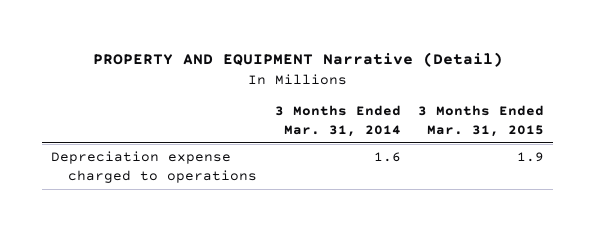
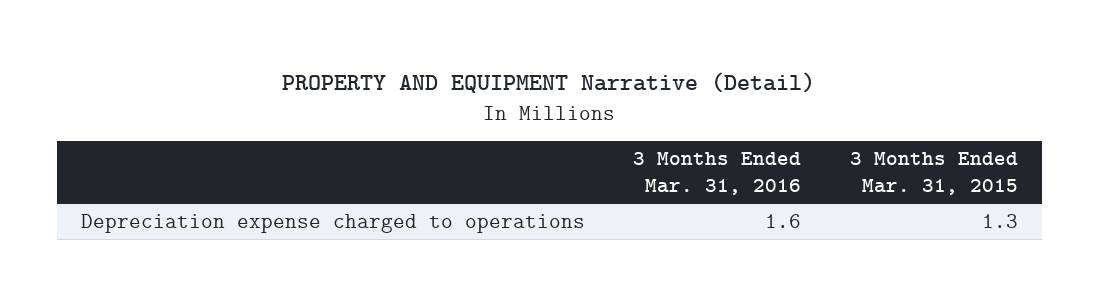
- | 3 Months Ended Mar. 31, 2014 | 3 Months Ended Mar. 31, 2015
+ | 3 Months Ended Mar. 31, 2016 | 3 Months Ended Mar. 31, 2015
- Depreciation expense charged to operations | 1.6 | 1.9
+ Depreciation expense charged to operations | 1.6 | 1.3

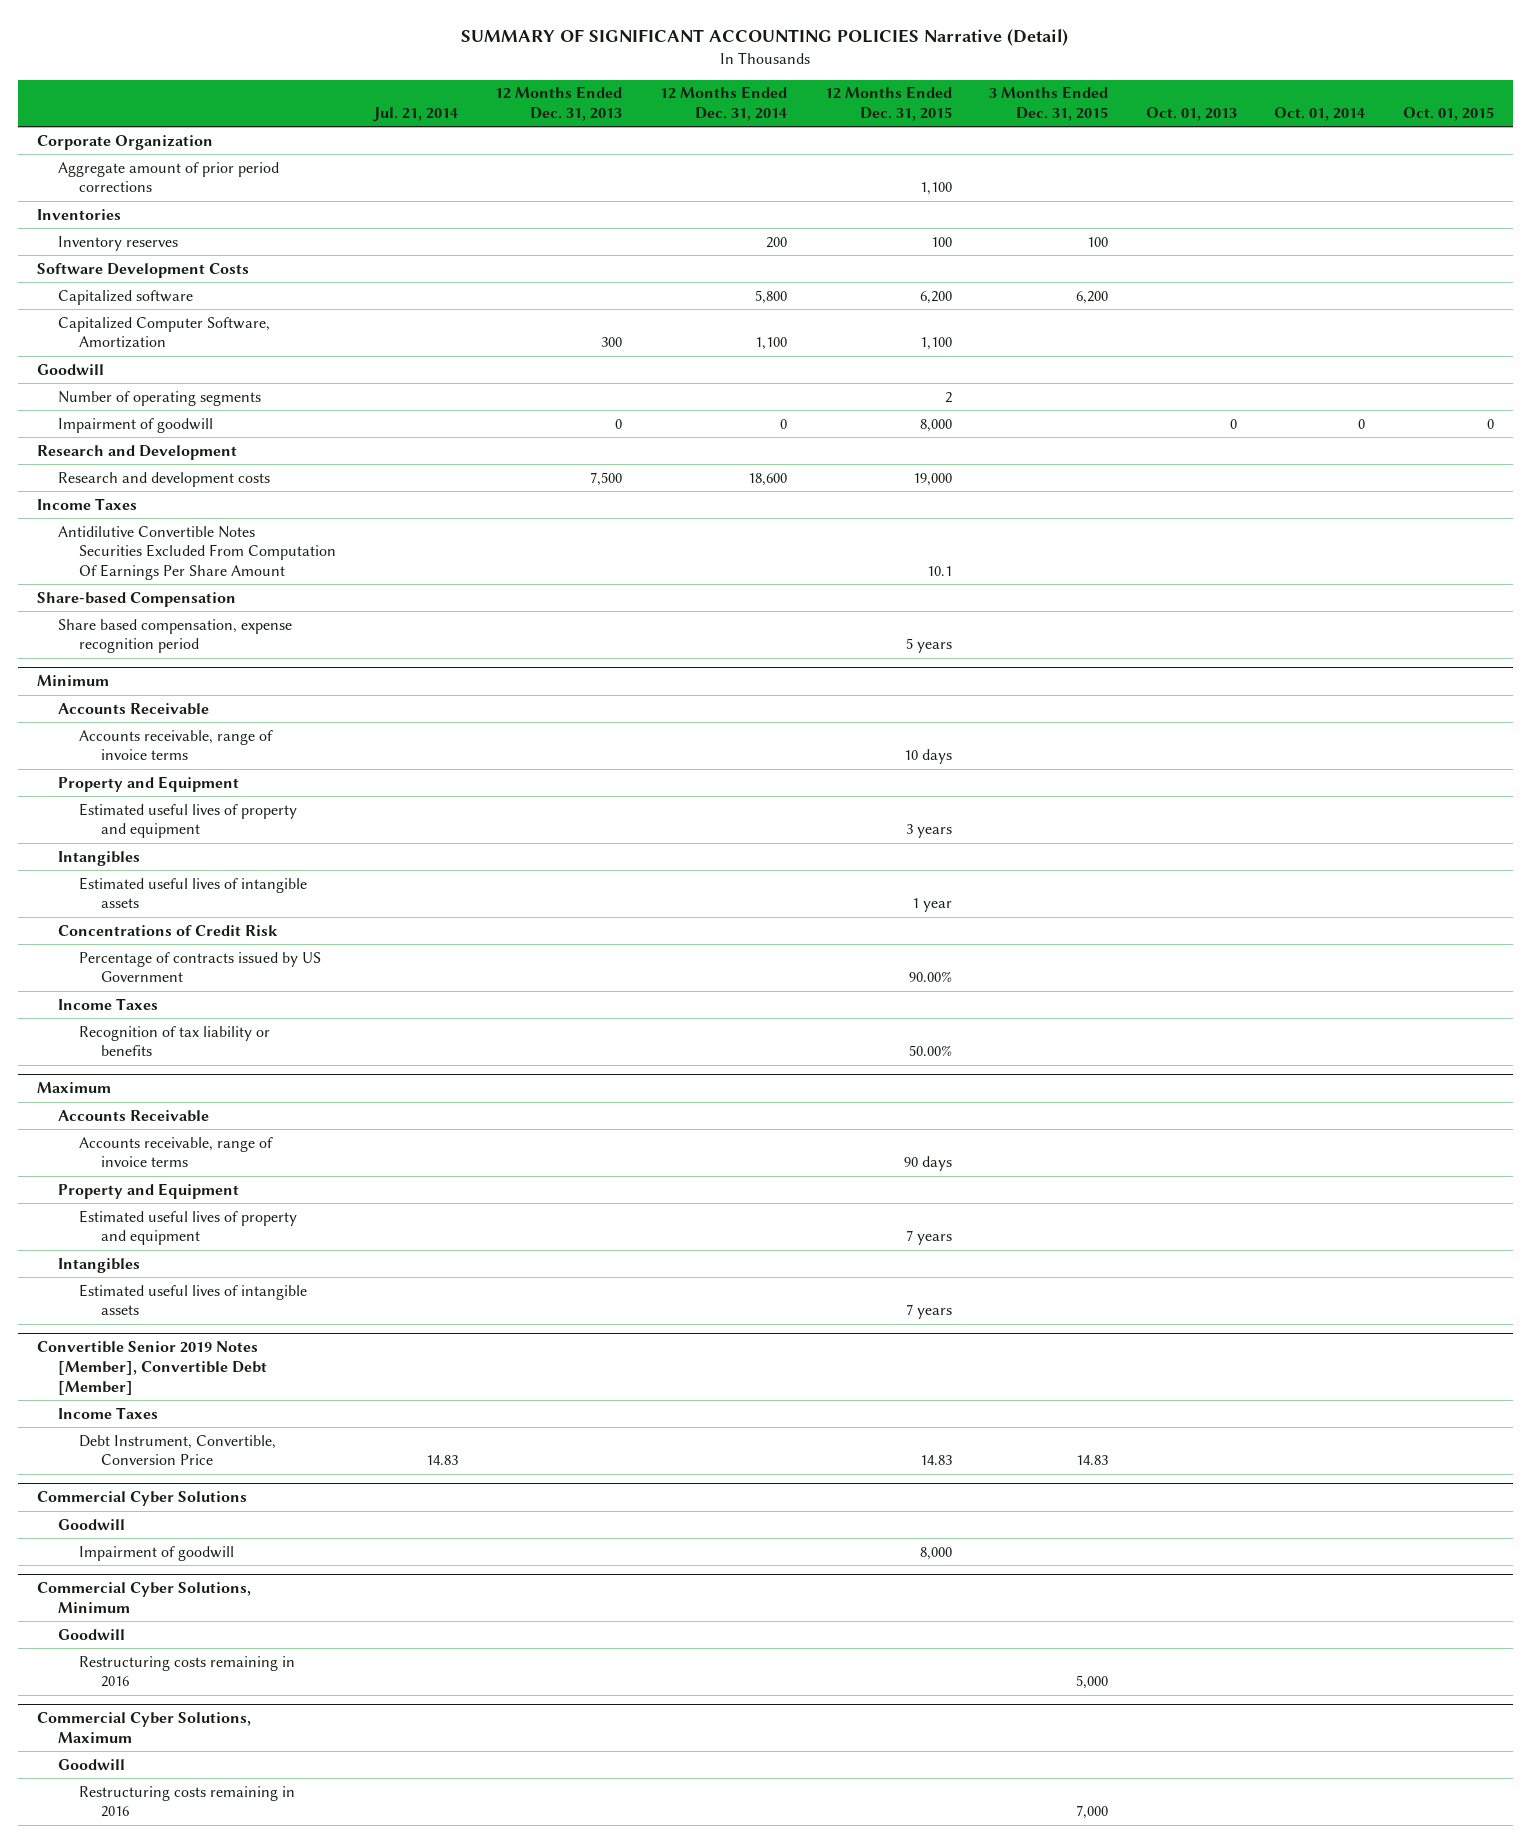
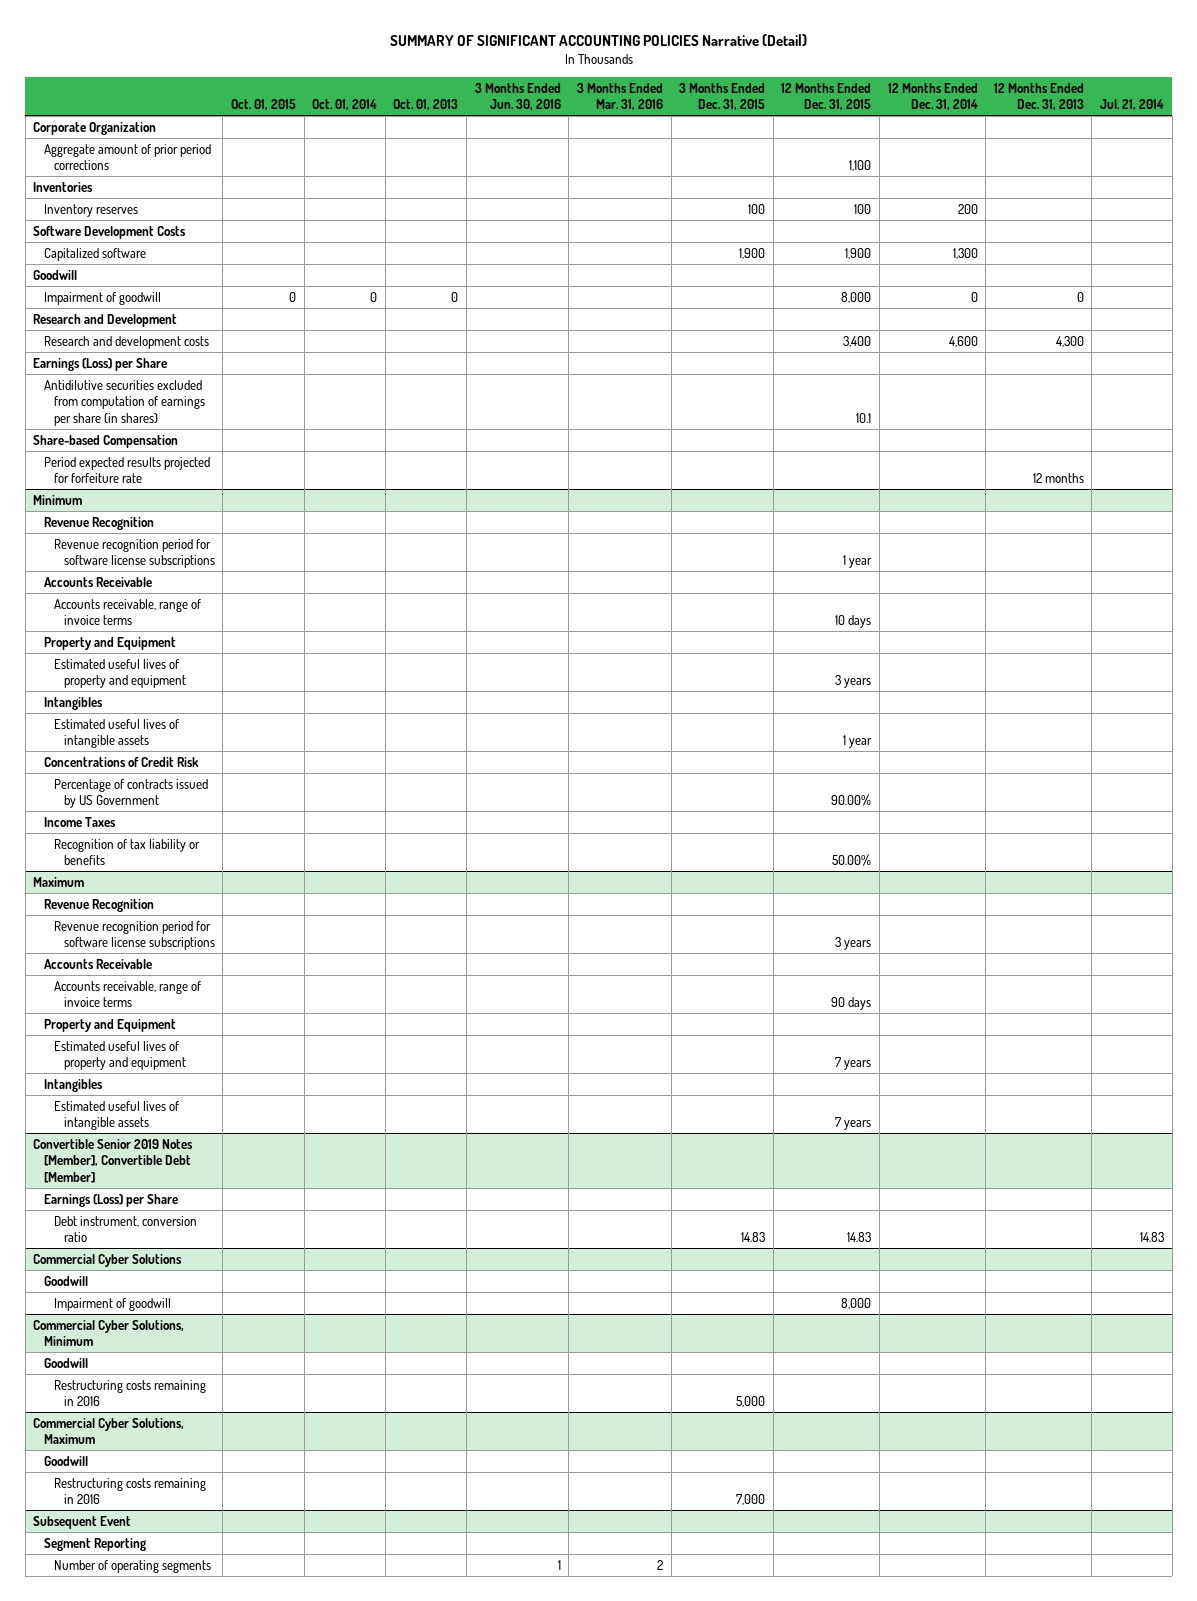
- | Jul. 21, 2014 | 12 Months Ended Dec. 31, 2013 | 12 Months Ended Dec. 31, 2014 | 12 Months Ended Dec. 31, 2015 | 3 Months Ended Dec. 31, 2015 | Oct. 01, 2013 | Oct. 01, 2014 | Oct. 01, 2015
+ | Oct. 01, 2015 | Oct. 01, 2014 | Oct. 01, 2013 | 3 Months Ended Jun. 30, 2016 | 3 Months Ended Mar. 31, 2016 | 3 Months Ended Dec. 31, 2015 | 12 Months Ended Dec. 31, 2015 | 12 Months Ended Dec. 31, 2014 | 12 Months Ended Dec. 31, 2013 | Jul. 21, 2014
- Capitalized software | | | 5,800 | 6,200 | 6,200 | | |
- Capitalized Computer Software, Amortization | | 300 | 1,100 | 1,100 | | | |
+ Capitalized software | | | | | | 1,900 | 1,900 | 1,300 | |
- Number of operating segments | | | | 2 | | | |
- Research and development costs | | 7,500 | 18,600 | 19,000 | | | |
- Income Taxes
- Antidilutive Convertible Notes Securities Excluded From Computation Of Earnings Per Share Amount | | | | 10.1 | | | |
+ Research and development costs | | | | | | | 3,400 | 4,600 | 4,300 |
+ Earnings (Loss) per Share
+ Antidilutive securities excluded from computation of earnings per share (in shares) | | | | | | | 10.1 | | |
- Share based compensation, expense recognition period | | | | 5 years | | | |
+ Period expected results projected for forfeiture rate | | | | | | | | | 12 months |
@ Minimum
+ Revenue Recognition
+ Revenue recognition period for software license subscriptions | | | | | | | 1 year | | |
@ Maximum
+ Revenue Recognition
+ Revenue recognition period for software license subscriptions | | | | | | | 3 years | | |
@ Convertible Senior 2019 Notes [Member], Convertible Debt [Member]
- Income Taxes
- Debt Instrument, Convertible, Conversion Price | 14.83 | | | 14.83 | 14.83 | | |
+ Earnings (Loss) per Share
+ Debt instrument, conversion ratio | | | | | | 14.83 | 14.83 | | | 14.83
+ Subsequent Event
+ Segment Reporting
+ Number of operating segments | | | | 1 | 2 | | | | |

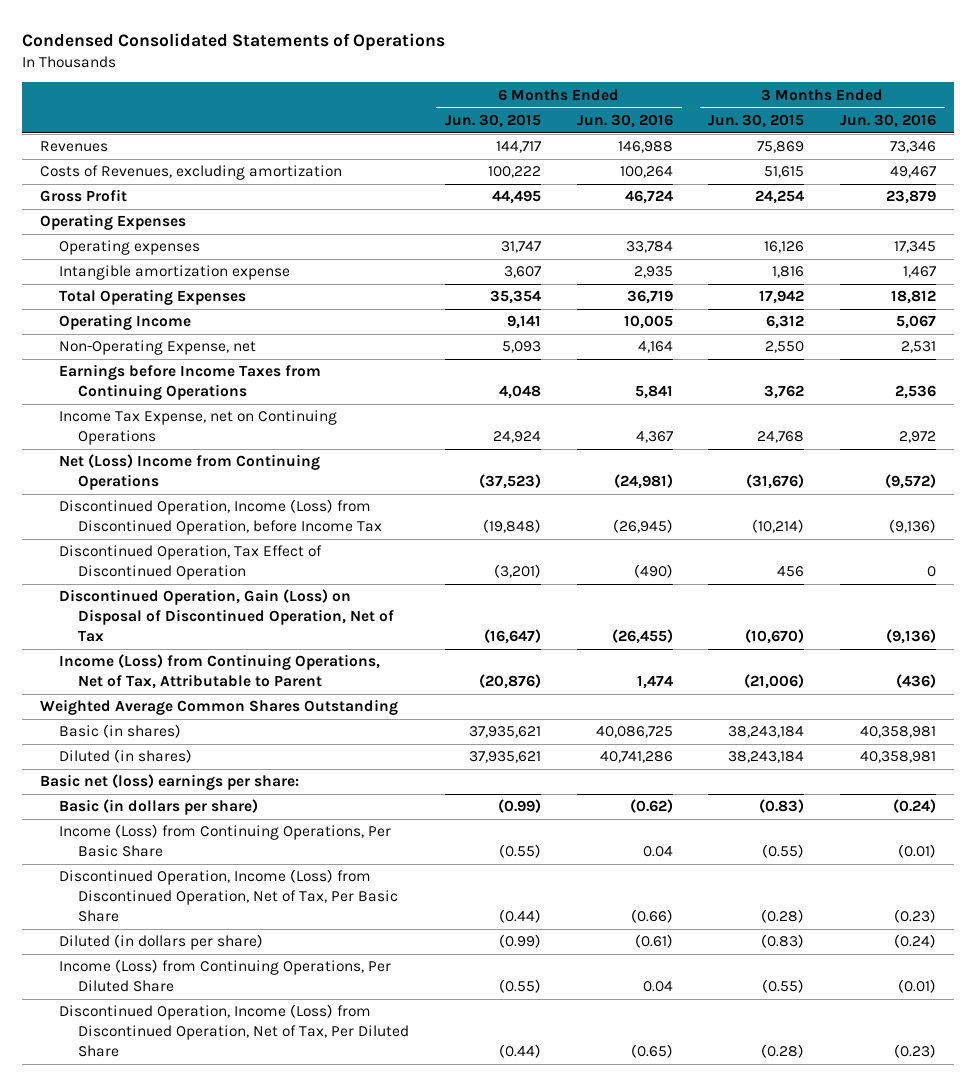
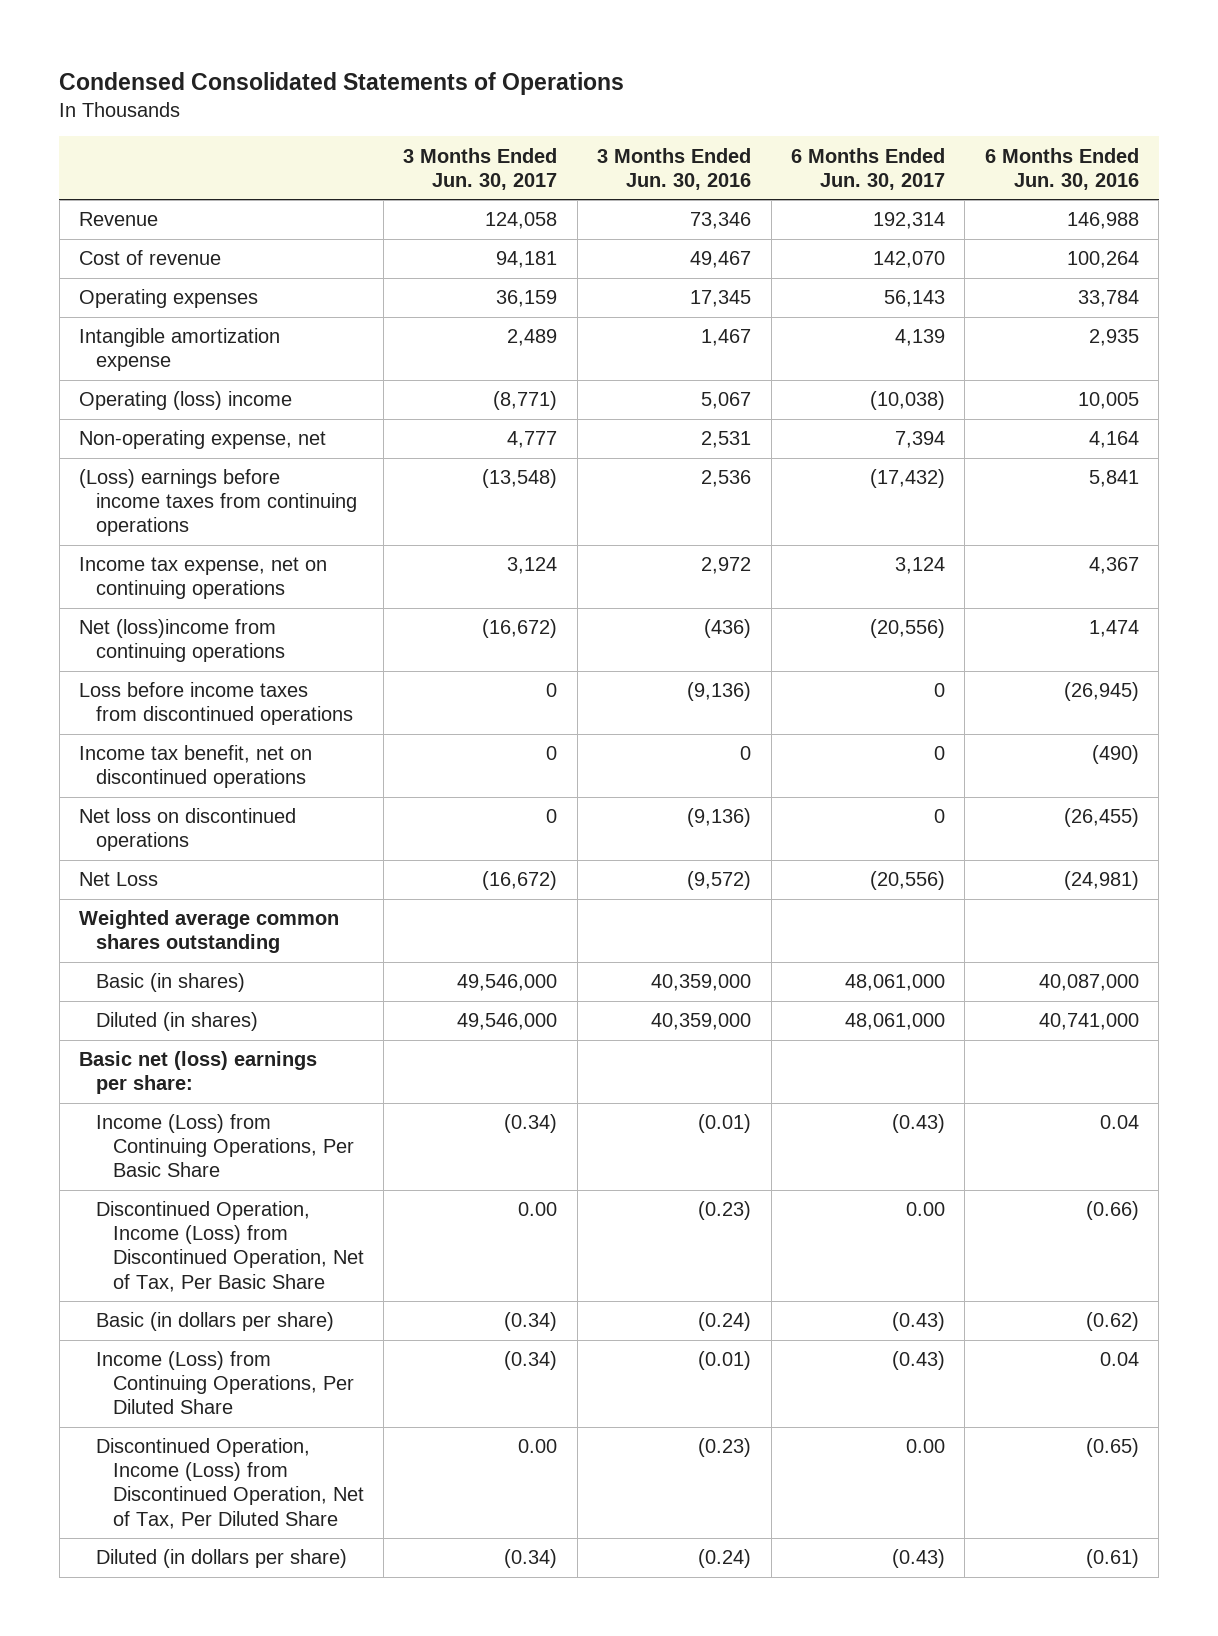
- | 6 Months Ended Jun. 30, 2015 | 6 Months Ended Jun. 30, 2016 | 3 Months Ended Jun. 30, 2015 | 3 Months Ended Jun. 30, 2016
+ | 3 Months Ended Jun. 30, 2017 | 3 Months Ended Jun. 30, 2016 | 6 Months Ended Jun. 30, 2017 | 6 Months Ended Jun. 30, 2016
- Revenues | 144,717 | 146,988 | 75,869 | 73,346
- Costs of Revenues, excluding amortization | 100,222 | 100,264 | 51,615 | 49,467
- Gross Profit | 44,495 | 46,724 | 24,254 | 23,879
- Operating Expenses
+ Revenue | 124,058 | 73,346 | 192,314 | 146,988
+ Cost of revenue | 94,181 | 49,467 | 142,070 | 100,264
- Total Operating Expenses | 35,354 | 36,719 | 17,942 | 18,812
- Operating Income | 9,141 | 10,005 | 6,312 | 5,067
- Non-Operating Expense, net | 5,093 | 4,164 | 2,550 | 2,531
- Earnings before Income Taxes from Continuing Operations | 4,048 | 5,841 | 3,762 | 2,536
- Income Tax Expense, net on Continuing Operations | 24,924 | 4,367 | 24,768 | 2,972
- Net (Loss) Income from Continuing Operations | (37,523) | (24,981) | (31,676) | (9,572)
- Discontinued Operation, Income (Loss) from Discontinued Operation, before Income Tax | (19,848) | (26,945) | (10,214) | (9,136)
- Discontinued Operation, Tax Effect of Discontinued Operation | (3,201) | (490) | 456 | 0
- Discontinued Operation, Gain (Loss) on Disposal of Discontinued Operation, Net of Tax | (16,647) | (26,455) | (10,670) | (9,136)
- Income (Loss) from Continuing Operations, Net of Tax, Attributable to Parent | (20,876) | 1,474 | (21,006) | (436)
- Weighted Average Common Shares Outstanding
- Basic (in shares) | 37,935,621 | 40,086,725 | 38,243,184 | 40,358,981
- Diluted (in shares) | 37,935,621 | 40,741,286 | 38,243,184 | 40,358,981
+ Operating (loss) income | (8,771) | 5,067 | (10,038) | 10,005
+ Non-operating expense, net | 4,777 | 2,531 | 7,394 | 4,164
+ (Loss) earnings before income taxes from continuing operations | (13,548) | 2,536 | (17,432) | 5,841
+ Income tax expense, net on continuing operations | 3,124 | 2,972 | 3,124 | 4,367
+ Net (loss)income from continuing operations | (16,672) | (436) | (20,556) | 1,474
+ Loss before income taxes from discontinued operations | 0 | (9,136) | 0 | (26,945)
+ Income tax benefit, net on discontinued operations | 0 | 0 | 0 | (490)
+ Net loss on discontinued operations | 0 | (9,136) | 0 | (26,455)
+ Net Loss | (16,672) | (9,572) | (20,556) | (24,981)
+ Weighted average common shares outstanding
+ Basic (in shares) | 49,546,000 | 40,359,000 | 48,061,000 | 40,087,000
+ Diluted (in shares) | 49,546,000 | 40,359,000 | 48,061,000 | 40,741,000
moved down: Basic (in dollars per share) | (0.34) | (0.24) | (0.43) | (0.62)
moved down: Diluted (in dollars per share) | (0.34) | (0.24) | (0.43) | (0.61)

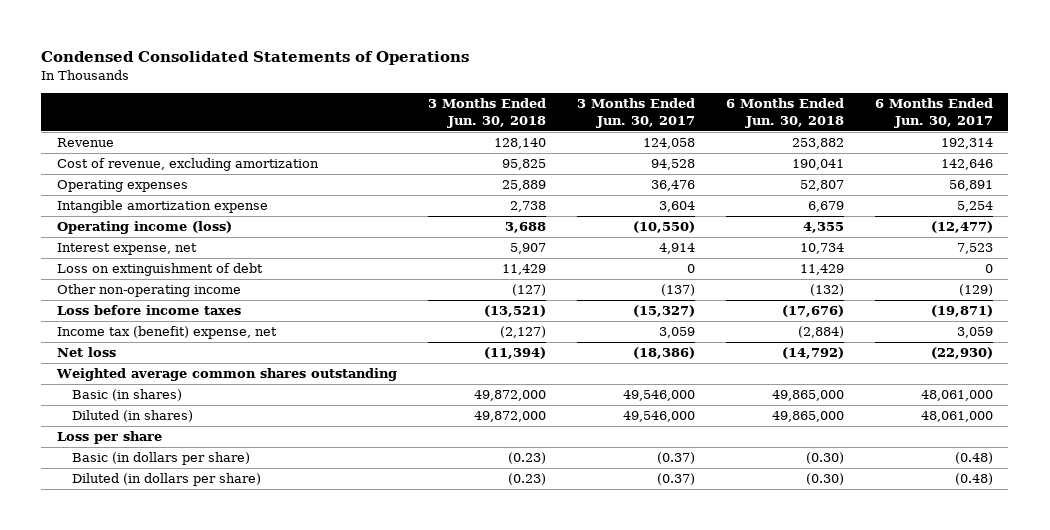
- | 3 Months Ended Jun. 30, 2017 | 3 Months Ended Jun. 30, 2016 | 6 Months Ended Jun. 30, 2017 | 6 Months Ended Jun. 30, 2016
+ | 3 Months Ended Jun. 30, 2018 | 3 Months Ended Jun. 30, 2017 | 6 Months Ended Jun. 30, 2018 | 6 Months Ended Jun. 30, 2017
- Cost of revenue | 94,181 | 49,467 | 142,070 | 100,264
- Operating expenses | 36,159 | 17,345 | 56,143 | 33,784
- Intangible amortization expense | 2,489 | 1,467 | 4,139 | 2,935
- Operating (loss) income | (8,771) | 5,067 | (10,038) | 10,005
- Non-operating expense, net | 4,777 | 2,531 | 7,394 | 4,164
- (Loss) earnings before income taxes from continuing operations | (13,548) | 2,536 | (17,432) | 5,841
- Income tax expense, net on continuing operations | 3,124 | 2,972 | 3,124 | 4,367
- Net (loss)income from continuing operations | (16,672) | (436) | (20,556) | 1,474
- Loss before income taxes from discontinued operations | 0 | (9,136) | 0 | (26,945)
- Income tax benefit, net on discontinued operations | 0 | 0 | 0 | (490)
- Net loss on discontinued operations | 0 | (9,136) | 0 | (26,455)
- Net Loss | (16,672) | (9,572) | (20,556) | (24,981)
+ Cost of revenue, excluding amortization | 95,825 | 94,528 | 190,041 | 142,646
+ Operating expenses | 25,889 | 36,476 | 52,807 | 56,891
+ Intangible amortization expense | 2,738 | 3,604 | 6,679 | 5,254
+ Operating income (loss) | 3,688 | (10,550) | 4,355 | (12,477)
+ Interest expense, net | 5,907 | 4,914 | 10,734 | 7,523
+ Loss on extinguishment of debt | 11,429 | 0 | 11,429 | 0
+ Other non-operating income | (127) | (137) | (132) | (129)
+ Loss before income taxes | (13,521) | (15,327) | (17,676) | (19,871)
+ Income tax (benefit) expense, net | (2,127) | 3,059 | (2,884) | 3,059
+ Net loss | (11,394) | (18,386) | (14,792) | (22,930)
- Basic net (loss) earnings per share:
- Income (Loss) from Continuing Operations, Per Basic Share | (0.34) | (0.01) | (0.43) | 0.04
- Discontinued Operation, Income (Loss) from Discontinued Operation, Net of Tax, Per Basic Share | 0.00 | (0.23) | 0.00 | (0.66)
- Basic (in dollars per share) | (0.34) | (0.24) | (0.43) | (0.62)
- Income (Loss) from Continuing Operations, Per Diluted Share | (0.34) | (0.01) | (0.43) | 0.04
- Discontinued Operation, Income (Loss) from Discontinued Operation, Net of Tax, Per Diluted Share | 0.00 | (0.23) | 0.00 | (0.65)
- Diluted (in dollars per share) | (0.34) | (0.24) | (0.43) | (0.61)
+ Loss per share
+ Basic (in dollars per share) | (0.23) | (0.37) | (0.30) | (0.48)
+ Diluted (in dollars per share) | (0.23) | (0.37) | (0.30) | (0.48)

